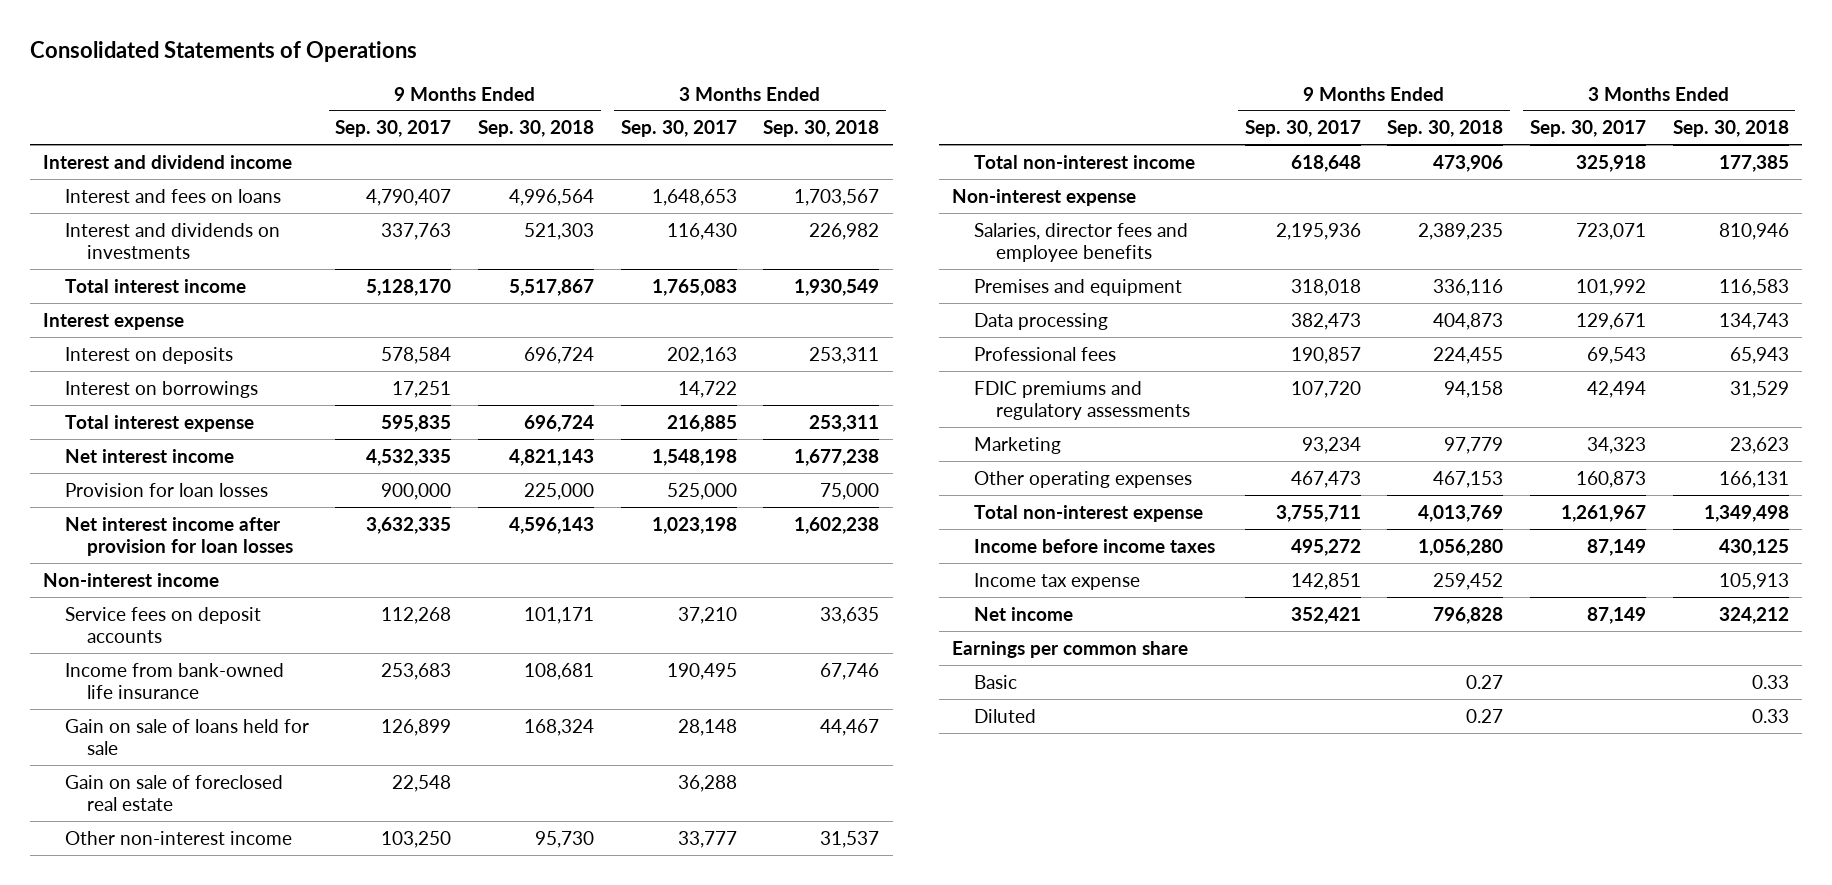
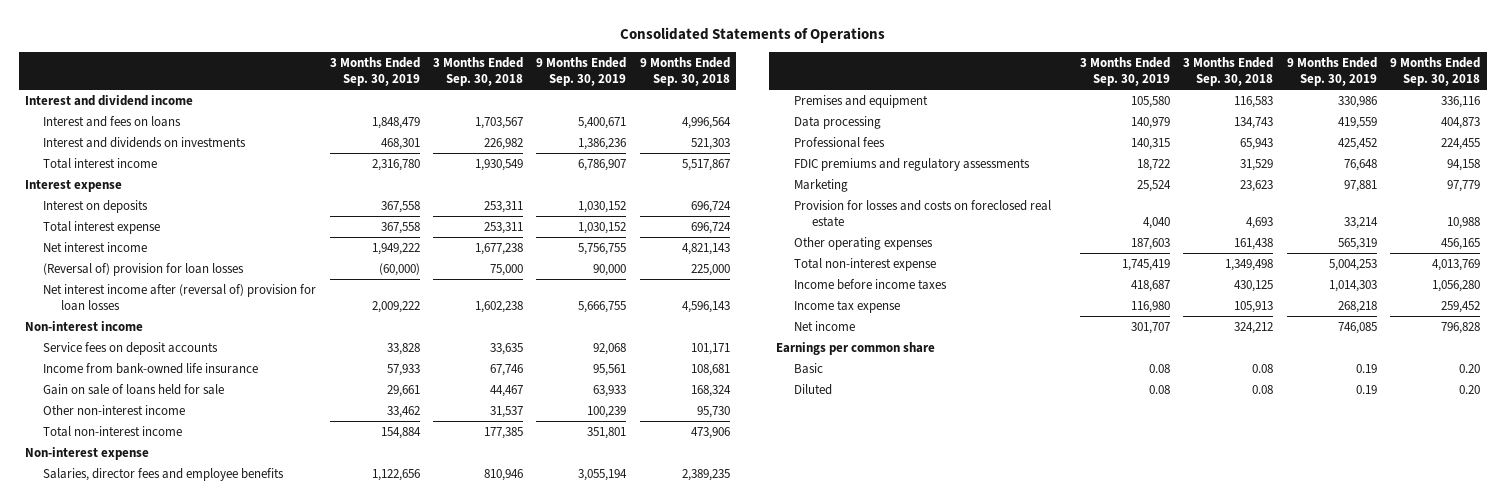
- | 9 Months Ended Sep. 30, 2017 | 9 Months Ended Sep. 30, 2018 | 3 Months Ended Sep. 30, 2017 | 3 Months Ended Sep. 30, 2018
+ | 3 Months Ended Sep. 30, 2019 | 3 Months Ended Sep. 30, 2018 | 9 Months Ended Sep. 30, 2019 | 9 Months Ended Sep. 30, 2018
- Interest on borrowings | 17,251 | | 14,722 |
- Provision for loan losses | 900,000 | 225,000 | 525,000 | 75,000
- Net interest income after provision for loan losses | 3,632,335 | 4,596,143 | 1,023,198 | 1,602,238
+ (Reversal of) provision for loan losses | (60,000) | 75,000 | 90,000 | 225,000
+ Net interest income after (reversal of) provision for loan losses | 2,009,222 | 1,602,238 | 5,666,755 | 4,596,143
- Gain on sale of foreclosed real estate | 22,548 | | 36,288 |
- Other operating expenses | 467,473 | 467,153 | 160,873 | 166,131
+ Provision for losses and costs on foreclosed real estate | 4,040 | 4,693 | 33,214 | 10,988
+ Other operating expenses | 187,603 | 161,438 | 565,319 | 456,165
- Basic | | 0.27 | | 0.33
- Diluted | | 0.27 | | 0.33
+ Basic | 0.08 | 0.08 | 0.19 | 0.20
+ Diluted | 0.08 | 0.08 | 0.19 | 0.20

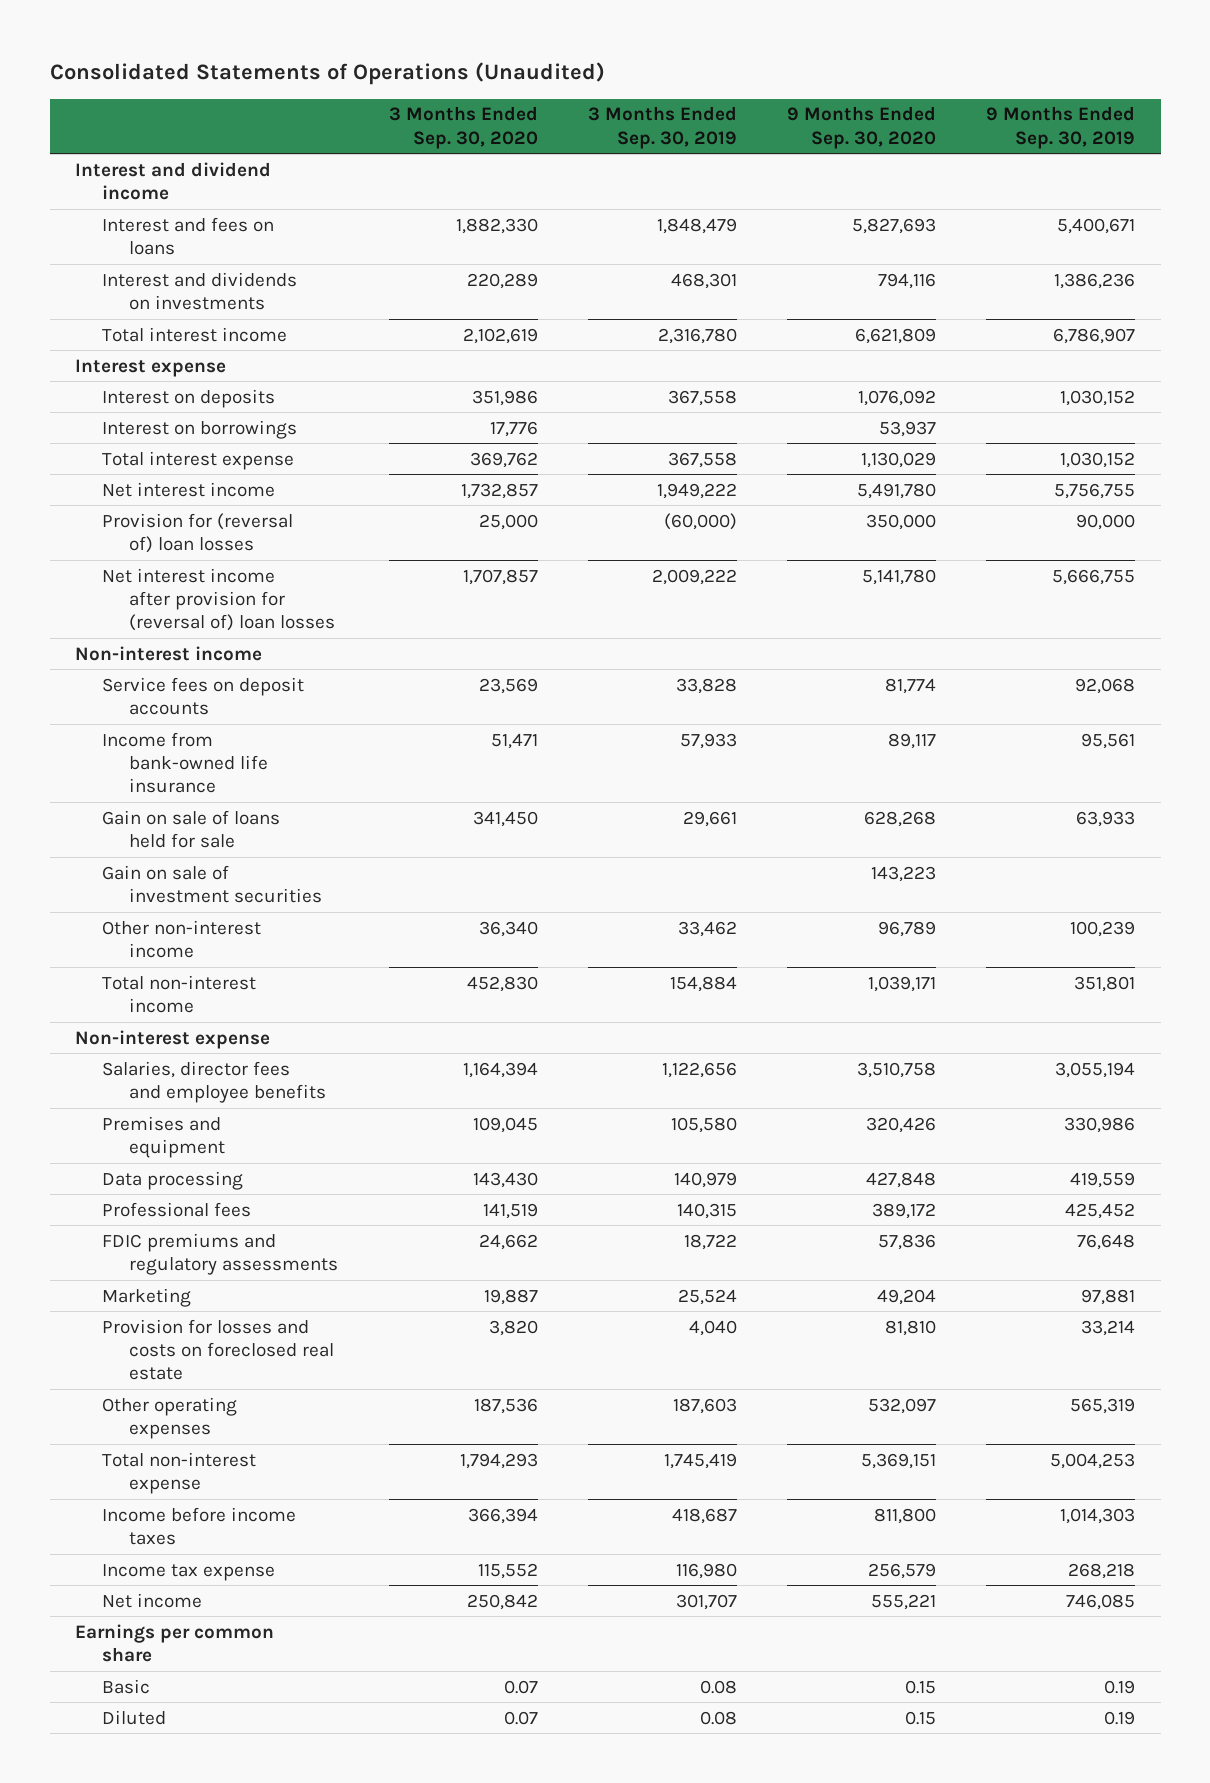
- Consolidated Statements of Operations
+ Consolidated Statements of Operations (Unaudited)
- | 3 Months Ended Sep. 30, 2019 | 3 Months Ended Sep. 30, 2018 | 9 Months Ended Sep. 30, 2019 | 9 Months Ended Sep. 30, 2018
+ | 3 Months Ended Sep. 30, 2020 | 3 Months Ended Sep. 30, 2019 | 9 Months Ended Sep. 30, 2020 | 9 Months Ended Sep. 30, 2019
+ Interest on borrowings | 17,776 | | 53,937 |
- (Reversal of) provision for loan losses | (60,000) | 75,000 | 90,000 | 225,000
- Net interest income after (reversal of) provision for loan losses | 2,009,222 | 1,602,238 | 5,666,755 | 4,596,143
+ Provision for (reversal of) loan losses | 25,000 | (60,000) | 350,000 | 90,000
+ Net interest income after provision for (reversal of) loan losses | 1,707,857 | 2,009,222 | 5,141,780 | 5,666,755
+ Gain on sale of investment securities | | | 143,223 |

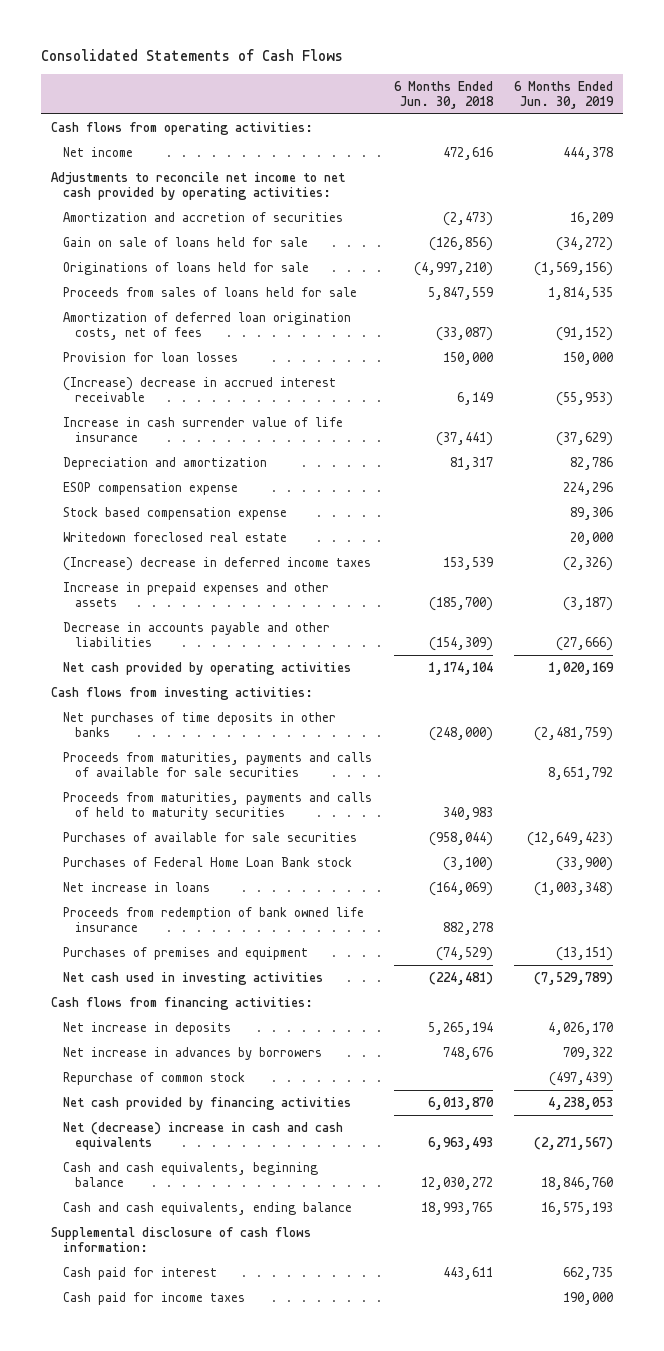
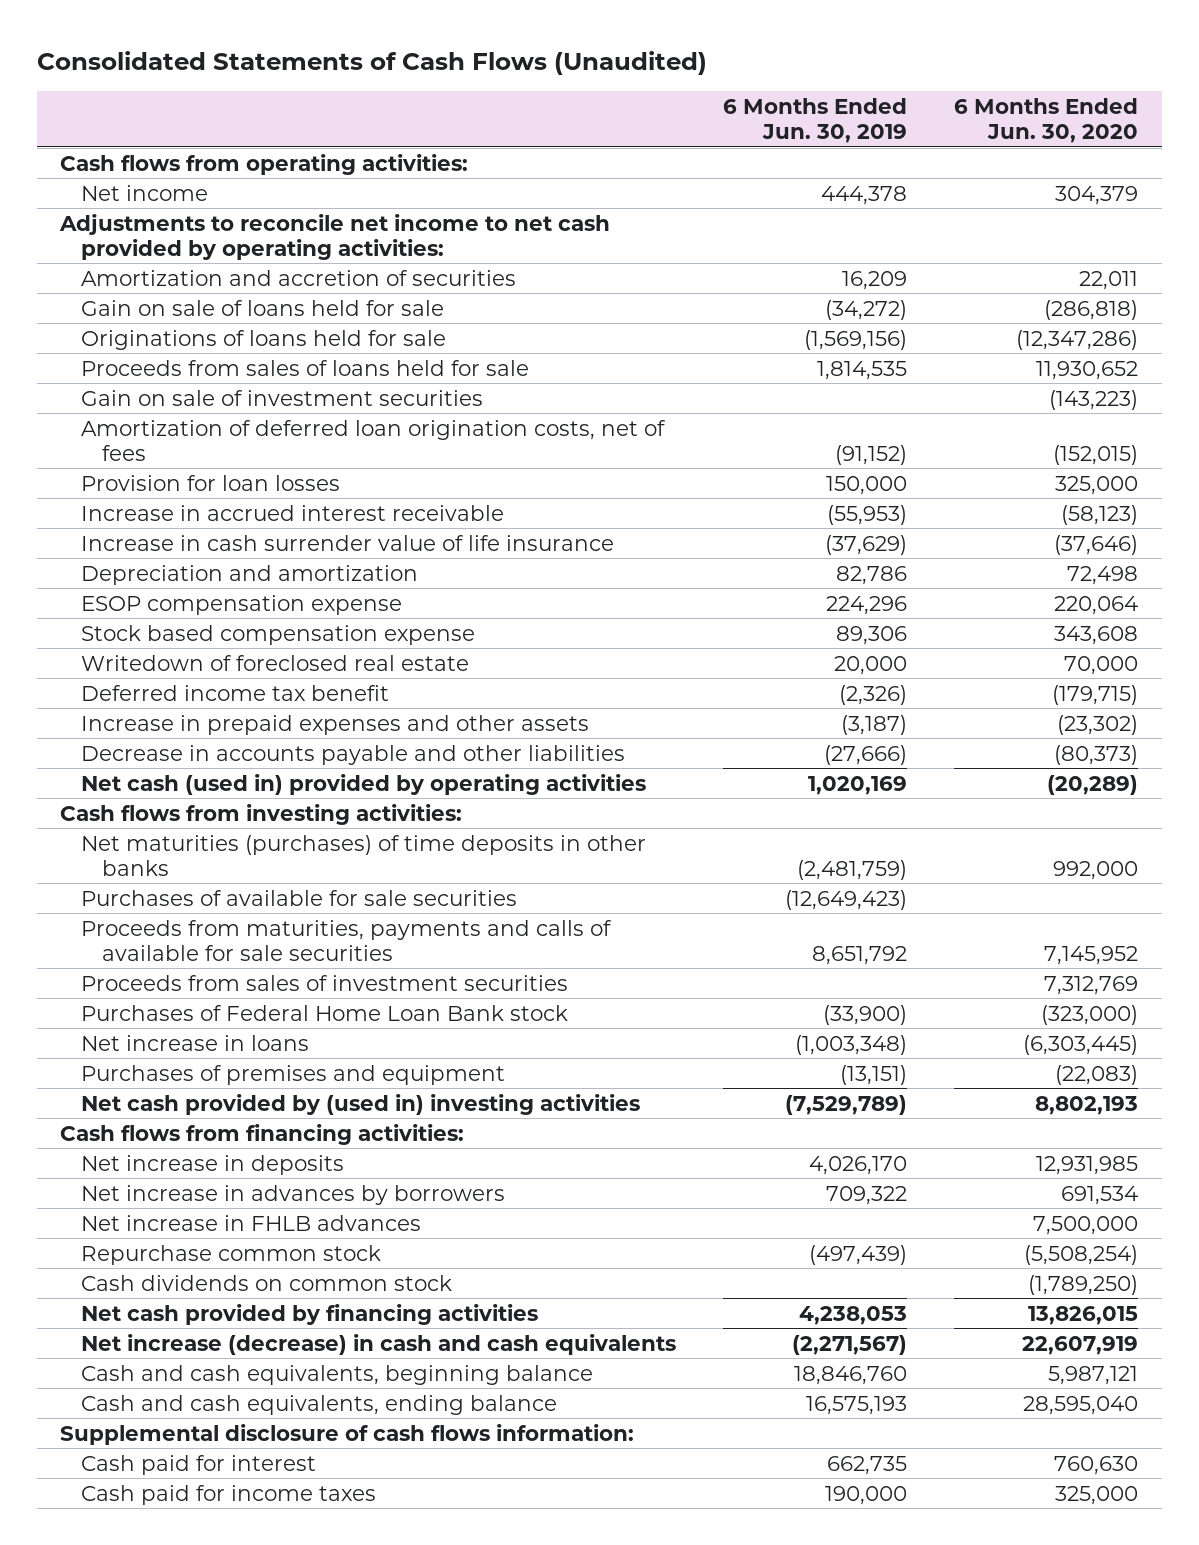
- Consolidated Statements of Cash Flows
+ Consolidated Statements of Cash Flows (Unaudited)
- | 6 Months Ended Jun. 30, 2018 | 6 Months Ended Jun. 30, 2019
+ | 6 Months Ended Jun. 30, 2019 | 6 Months Ended Jun. 30, 2020
+ Gain on sale of investment securities | | (143,223)
- (Increase) decrease in accrued interest receivable | 6,149 | (55,953)
+ Increase in accrued interest receivable | (55,953) | (58,123)
- Writedown foreclosed real estate | | 20,000
- (Increase) decrease in deferred income taxes | 153,539 | (2,326)
+ Writedown of foreclosed real estate | 20,000 | 70,000
+ Deferred income tax benefit | (2,326) | (179,715)
- Net cash provided by operating activities | 1,174,104 | 1,020,169
+ Net cash (used in) provided by operating activities | 1,020,169 | (20,289)
- Net purchases of time deposits in other banks | (248,000) | (2,481,759)
- Proceeds from maturities, payments and calls of held to maturity securities | 340,983 |
+ Net maturities (purchases) of time deposits in other banks | (2,481,759) | 992,000
moved down: Proceeds from maturities, payments and calls of available for sale securities | 8,651,792 | 7,145,952
+ Proceeds from sales of investment securities | | 7,312,769
- Proceeds from redemption of bank owned life insurance | 882,278 |
- Net cash used in investing activities | (224,481) | (7,529,789)
+ Net cash provided by (used in) investing activities | (7,529,789) | 8,802,193
- Repurchase of common stock | | (497,439)
+ Net increase in FHLB advances | | 7,500,000
+ Repurchase common stock | (497,439) | (5,508,254)
+ Cash dividends on common stock | | (1,789,250)
- Net (decrease) increase in cash and cash equivalents | 6,963,493 | (2,271,567)
+ Net increase (decrease) in cash and cash equivalents | (2,271,567) | 22,607,919

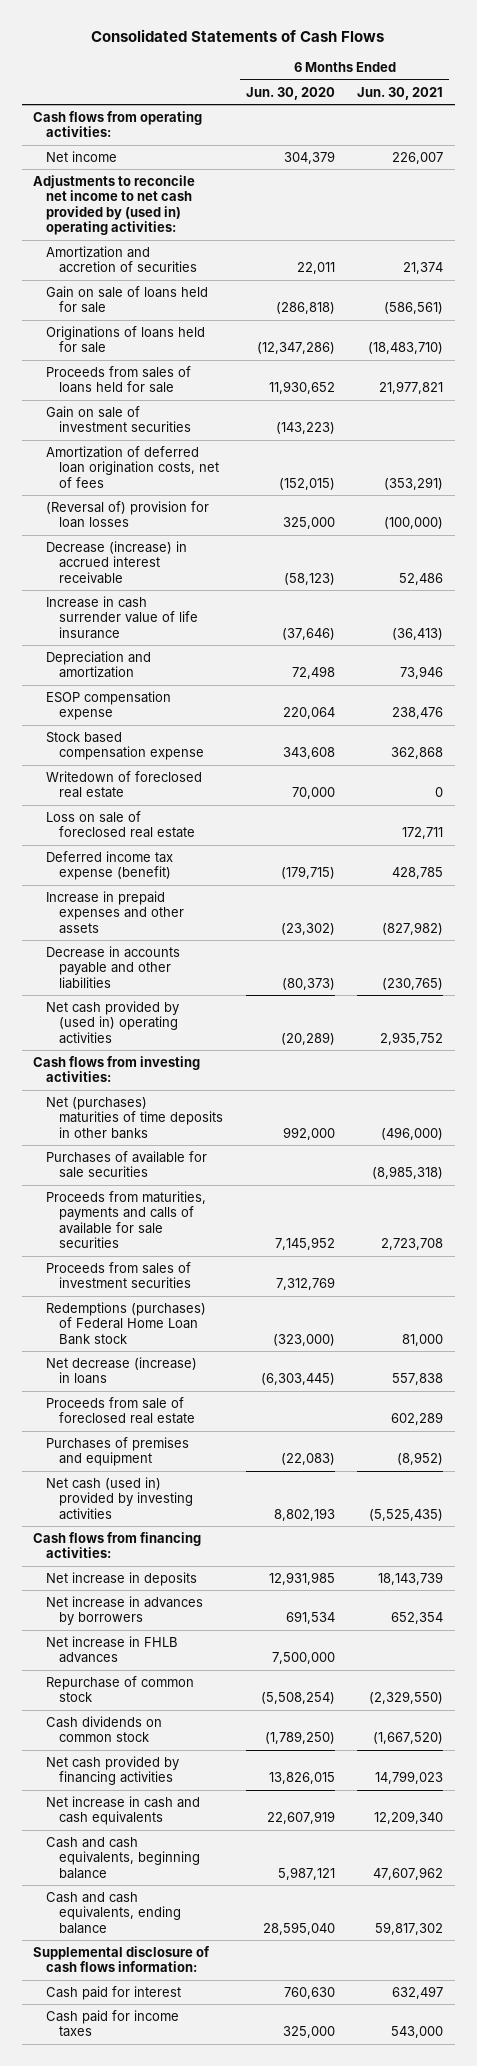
- Consolidated Statements of Cash Flows (Unaudited)
+ Consolidated Statements of Cash Flows
- | 6 Months Ended Jun. 30, 2019 | 6 Months Ended Jun. 30, 2020
+ | 6 Months Ended Jun. 30, 2020 | 6 Months Ended Jun. 30, 2021
- Adjustments to reconcile net income to net cash provided by operating activities:
+ Adjustments to reconcile net income to net cash provided by (used in) operating activities:
- Provision for loan losses | 150,000 | 325,000
- Increase in accrued interest receivable | (55,953) | (58,123)
+ (Reversal of) provision for loan losses | 325,000 | (100,000)
+ Decrease (increase) in accrued interest receivable | (58,123) | 52,486
- Deferred income tax benefit | (2,326) | (179,715)
+ Loss on sale of foreclosed real estate | | 172,711
+ Deferred income tax expense (benefit) | (179,715) | 428,785
- Net cash (used in) provided by operating activities | 1,020,169 | (20,289)
+ Net cash provided by (used in) operating activities | (20,289) | 2,935,752
- Net maturities (purchases) of time deposits in other banks | (2,481,759) | 992,000
+ Net (purchases) maturities of time deposits in other banks | 992,000 | (496,000)
- Purchases of Federal Home Loan Bank stock | (33,900) | (323,000)
- Net increase in loans | (1,003,348) | (6,303,445)
+ Redemptions (purchases) of Federal Home Loan Bank stock | (323,000) | 81,000
+ Net decrease (increase) in loans | (6,303,445) | 557,838
+ Proceeds from sale of foreclosed real estate | | 602,289
- Net cash provided by (used in) investing activities | (7,529,789) | 8,802,193
+ Net cash (used in) provided by investing activities | 8,802,193 | (5,525,435)
- Repurchase common stock | (497,439) | (5,508,254)
+ Repurchase of common stock | (5,508,254) | (2,329,550)
- Net increase (decrease) in cash and cash equivalents | (2,271,567) | 22,607,919
+ Net increase in cash and cash equivalents | 22,607,919 | 12,209,340

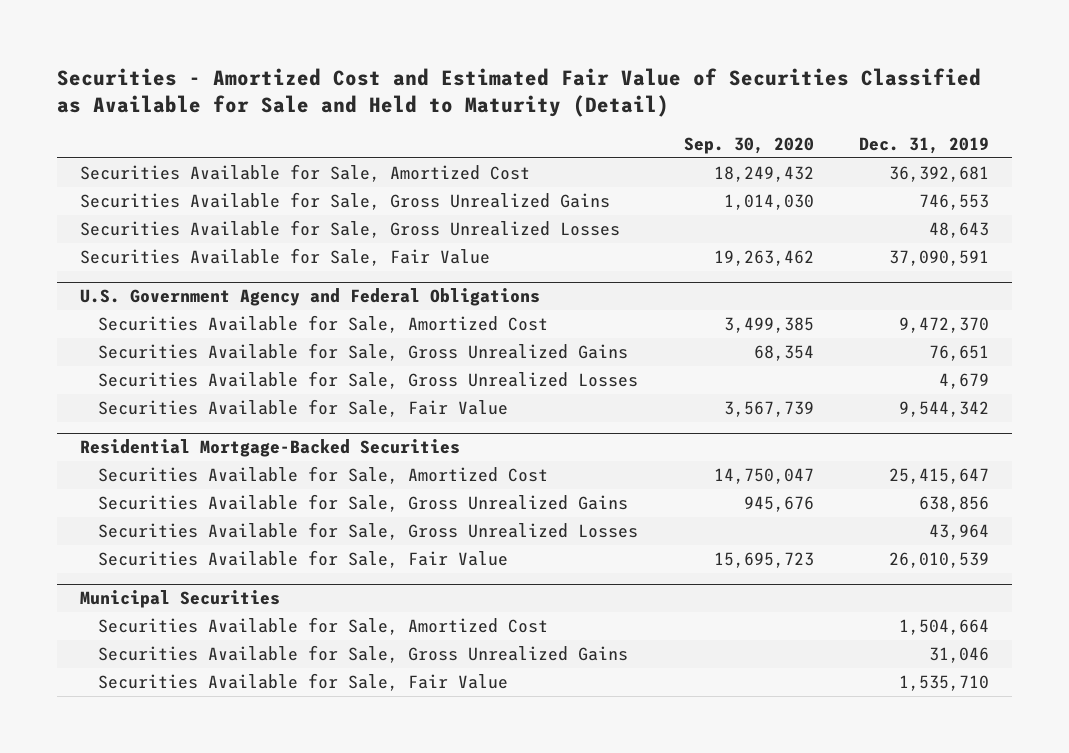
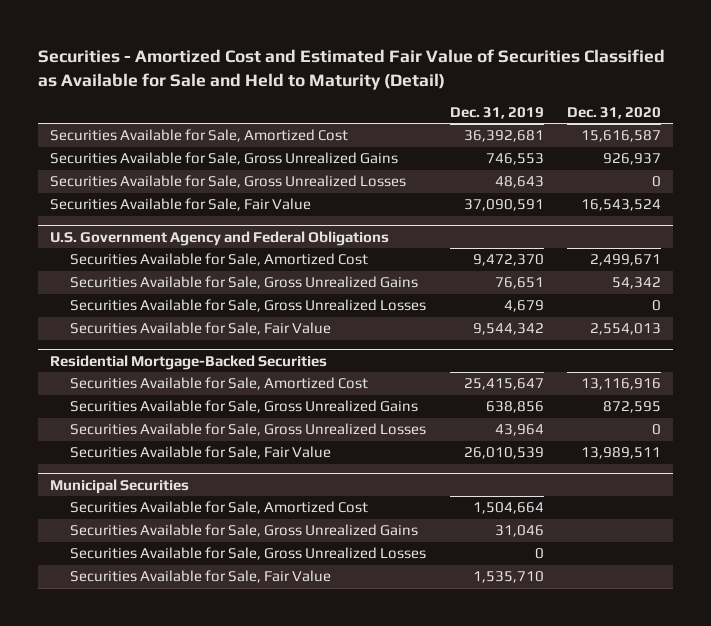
- | Sep. 30, 2020 | Dec. 31, 2019
+ | Dec. 31, 2019 | Dec. 31, 2020
@ Municipal Securities
+ Securities Available for Sale, Gross Unrealized Losses | 0 |

